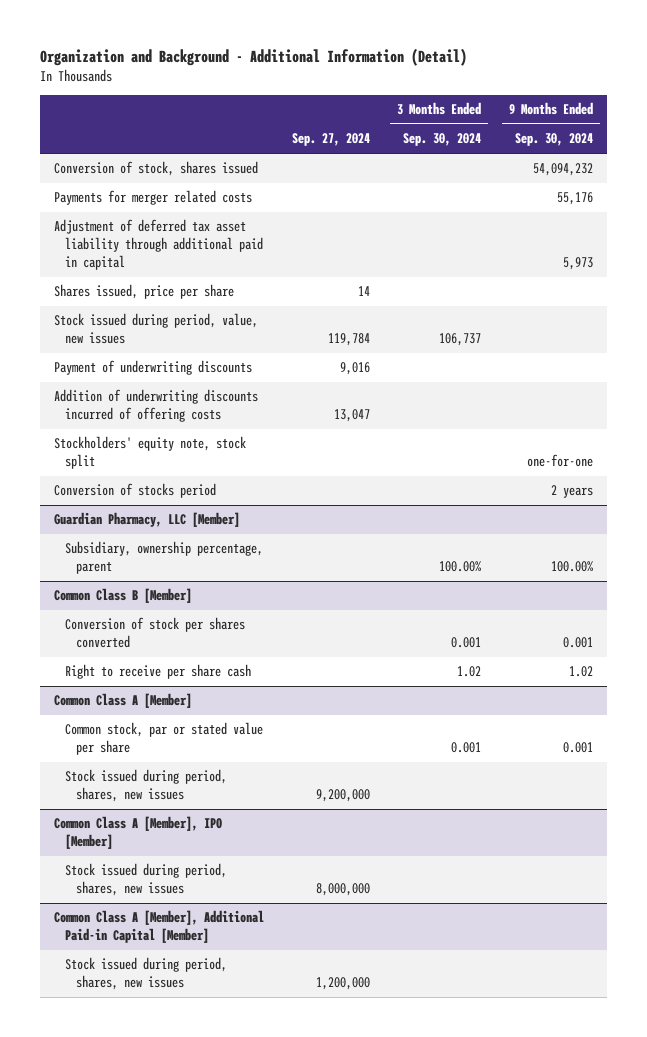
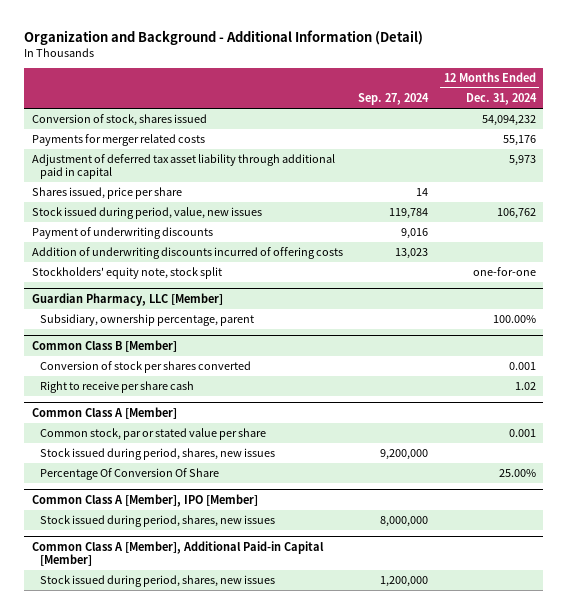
- | Sep. 27, 2024 | 3 Months Ended Sep. 30, 2024 | 9 Months Ended Sep. 30, 2024
+ | Sep. 27, 2024 | 12 Months Ended Dec. 31, 2024
- Addition of underwriting discounts incurred of offering costs | 13,047 | |
+ Addition of underwriting discounts incurred of offering costs | 13,023 |
- Conversion of stocks period | | | 2 years
@ Common Class A [Member]
+ Percentage Of Conversion Of Share | | 25.00%

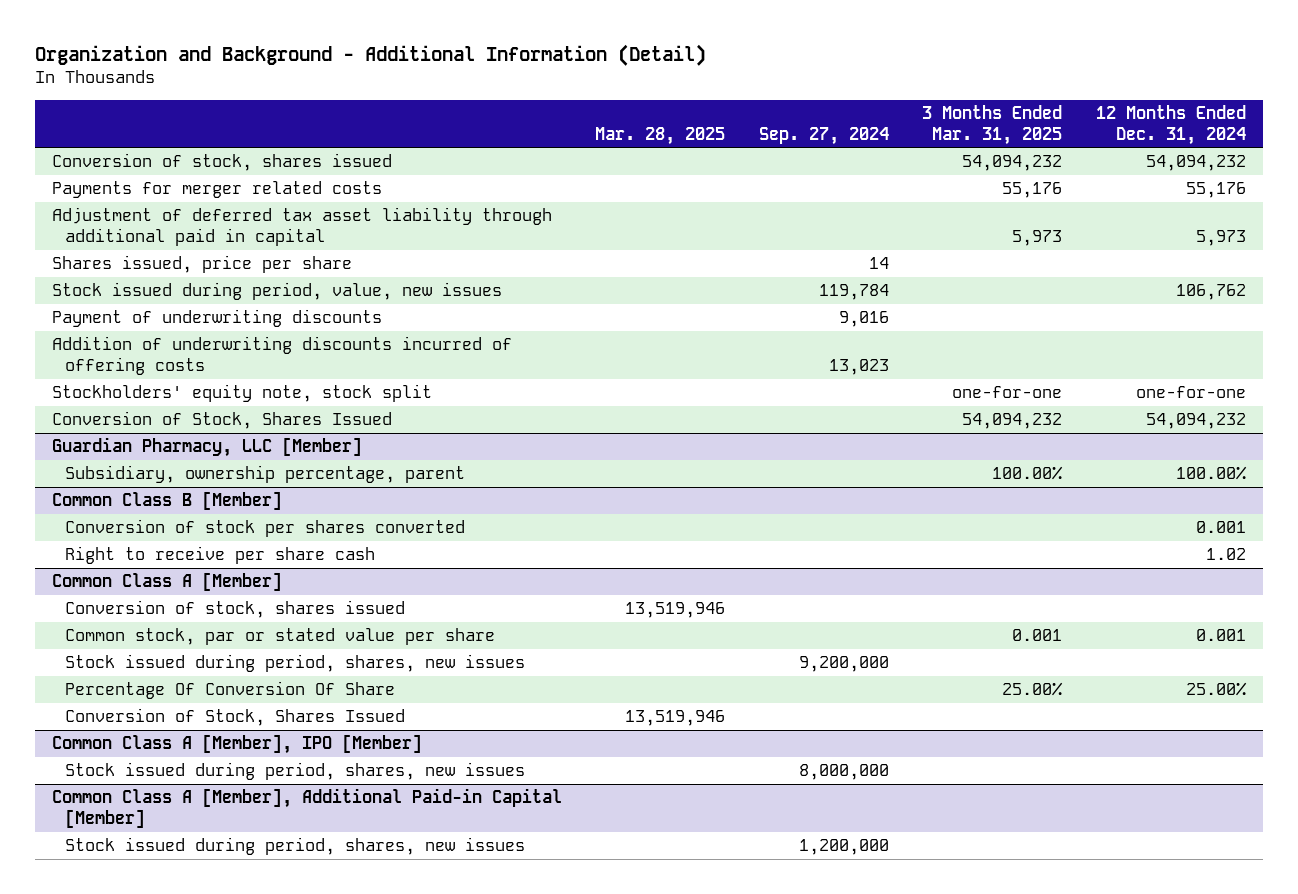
- | Sep. 27, 2024 | 12 Months Ended Dec. 31, 2024
+ | Mar. 28, 2025 | Sep. 27, 2024 | 3 Months Ended Mar. 31, 2025 | 12 Months Ended Dec. 31, 2024
+ Conversion of Stock, Shares Issued | | | 54,094,232 | 54,094,232
@ Common Class A [Member]
+ Conversion of stock, shares issued | 13,519,946 | | |
+ Conversion of Stock, Shares Issued | 13,519,946 | | |

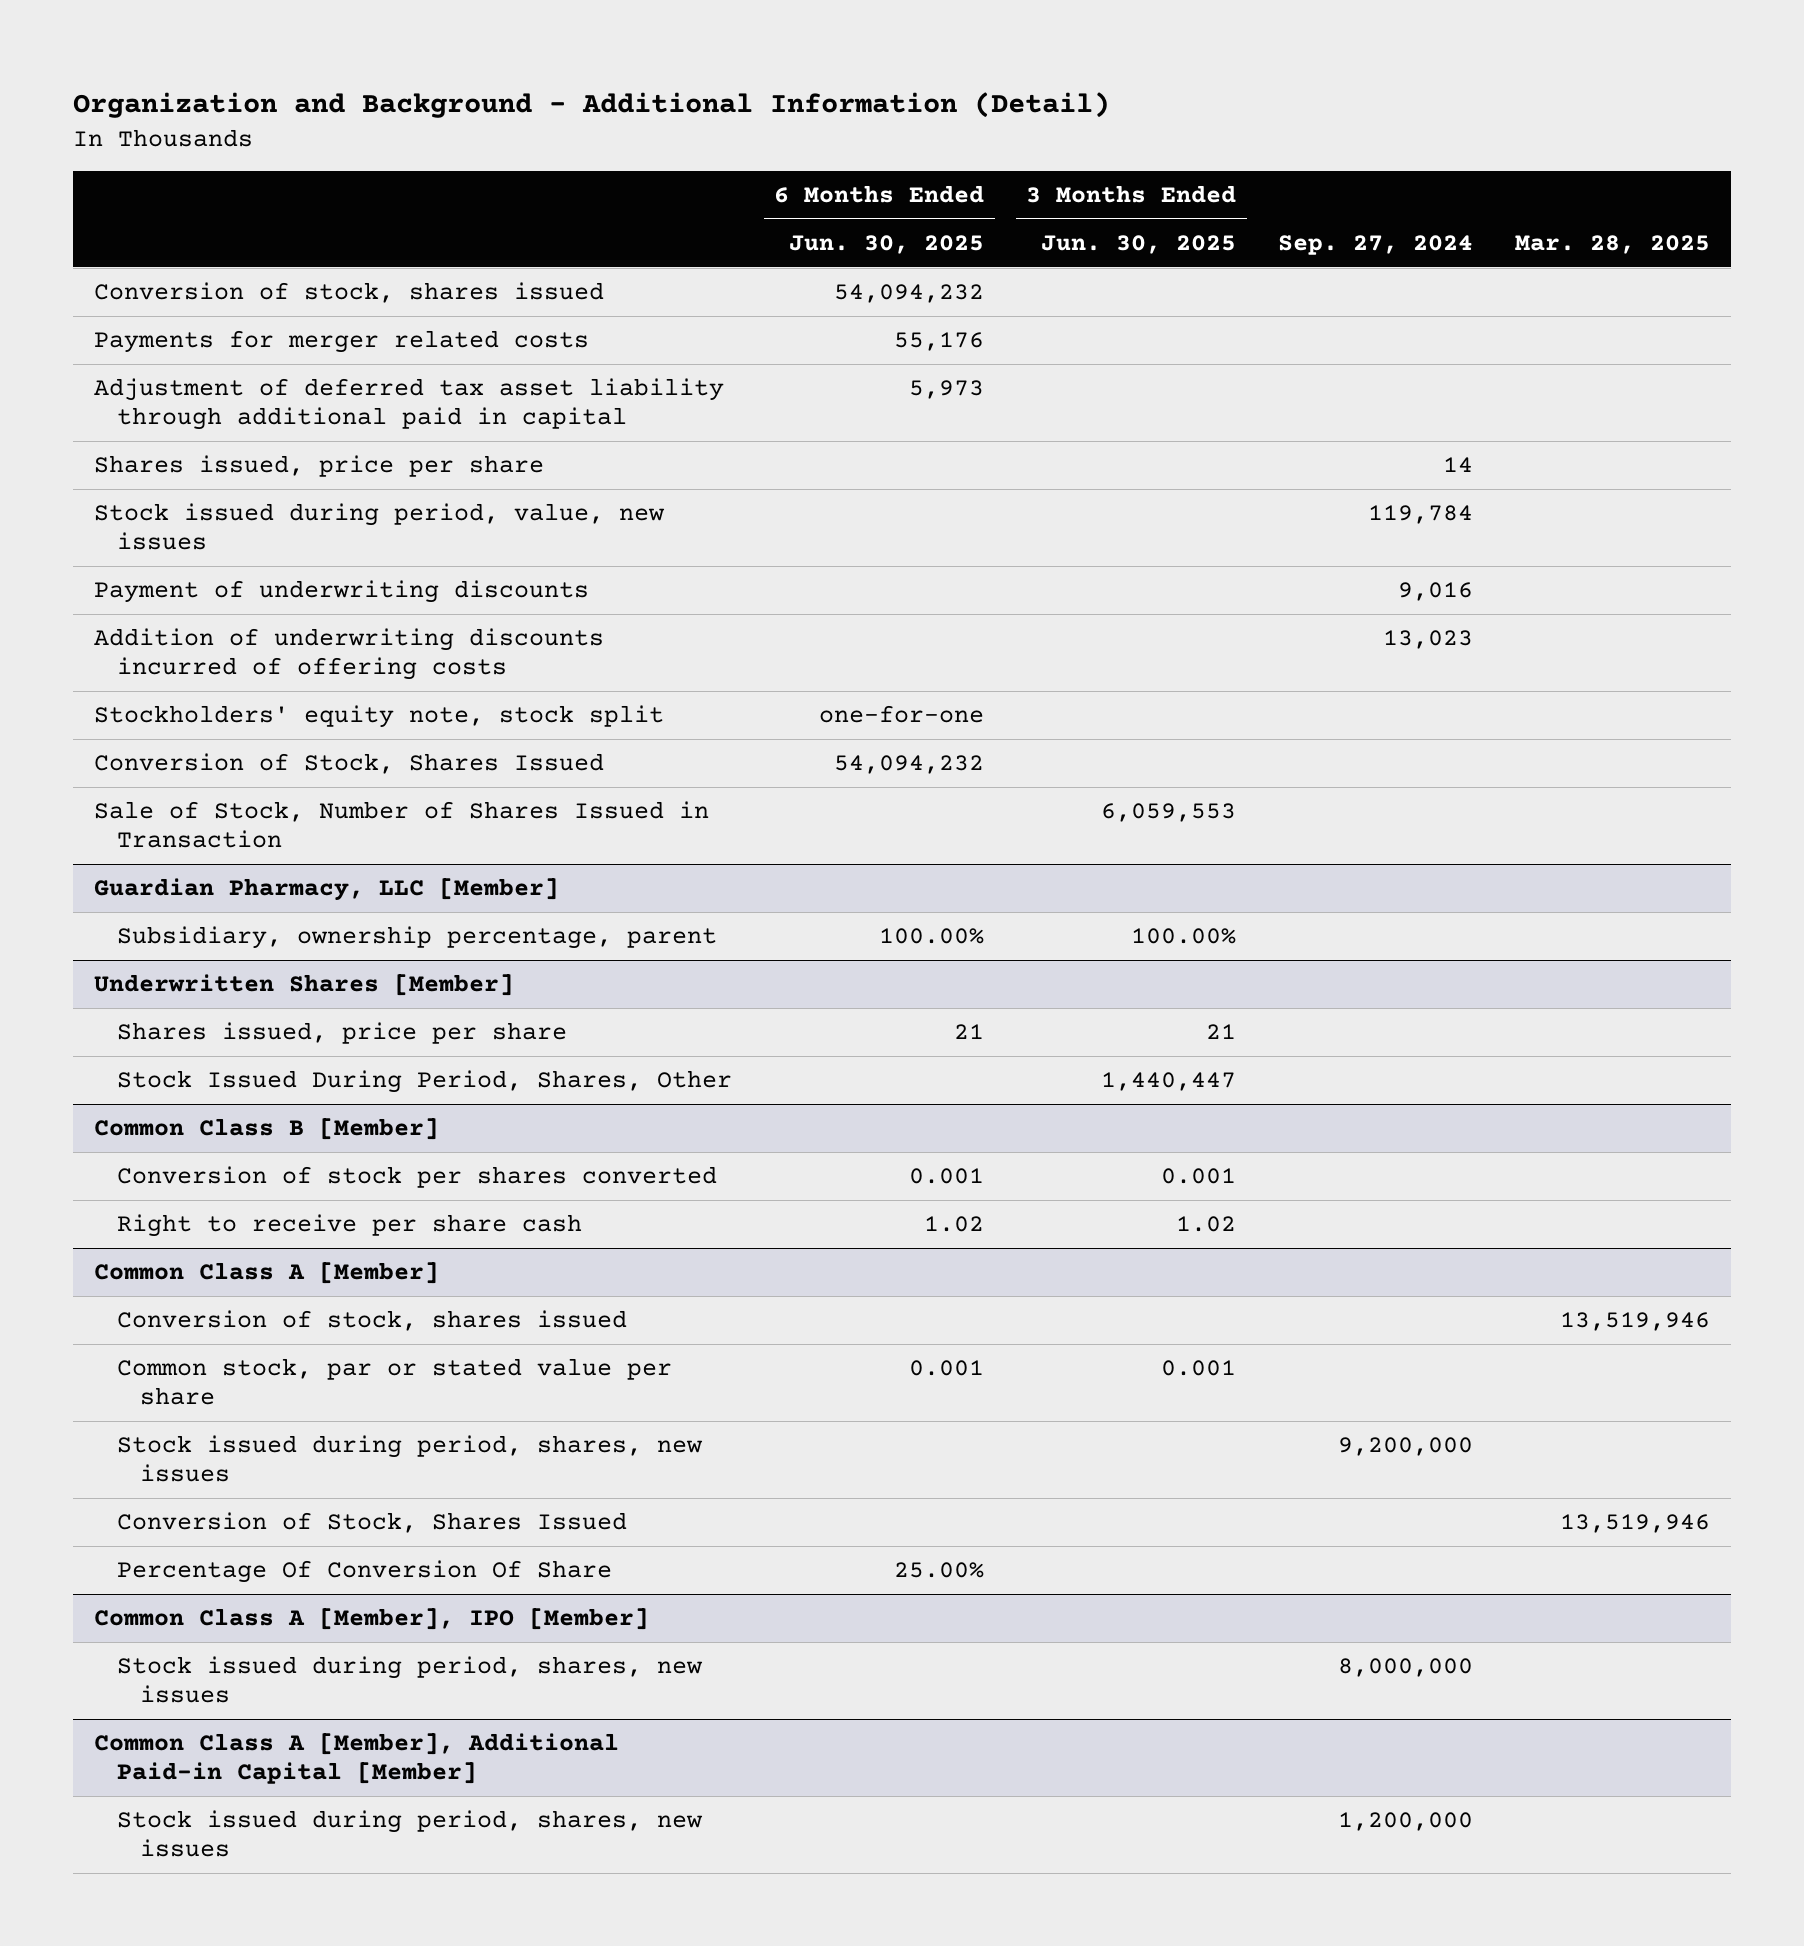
- | Mar. 28, 2025 | Sep. 27, 2024 | 3 Months Ended Mar. 31, 2025 | 12 Months Ended Dec. 31, 2024
+ | 6 Months Ended Jun. 30, 2025 | 3 Months Ended Jun. 30, 2025 | Sep. 27, 2024 | Mar. 28, 2025
+ Sale of Stock, Number of Shares Issued in Transaction | | 6,059,553 | |
+ Underwritten Shares [Member]
+ Shares issued, price per share | 21 | 21 | |
+ Stock Issued During Period, Shares, Other | | 1,440,447 | |
@ Common Class A [Member]
moved down: Percentage Of Conversion Of Share | 25.00% | | |

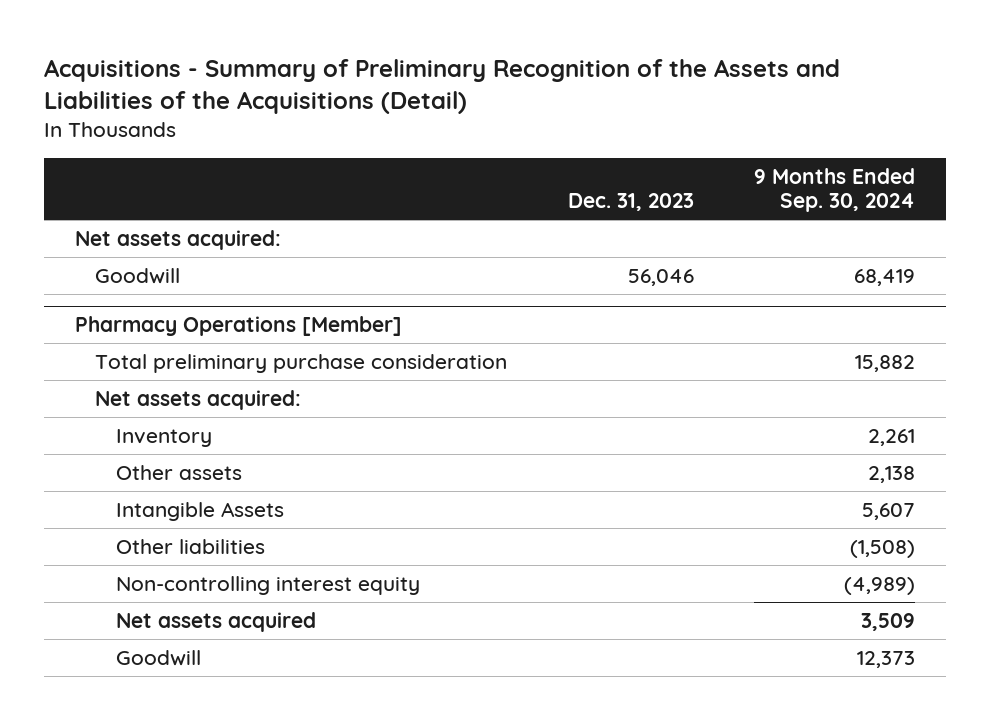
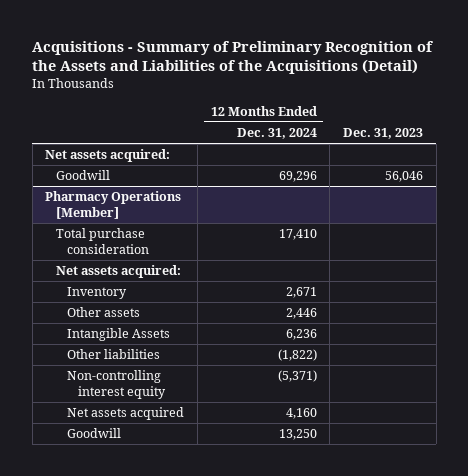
- | Dec. 31, 2023 | 9 Months Ended Sep. 30, 2024
+ | 12 Months Ended Dec. 31, 2024 | Dec. 31, 2023
@ Pharmacy Operations [Member]
- Total preliminary purchase consideration | | 15,882
+ Total purchase consideration | 17,410 |

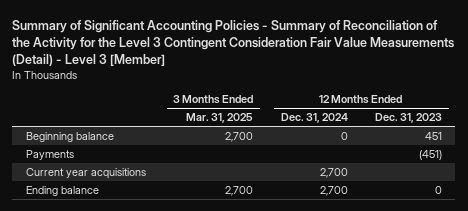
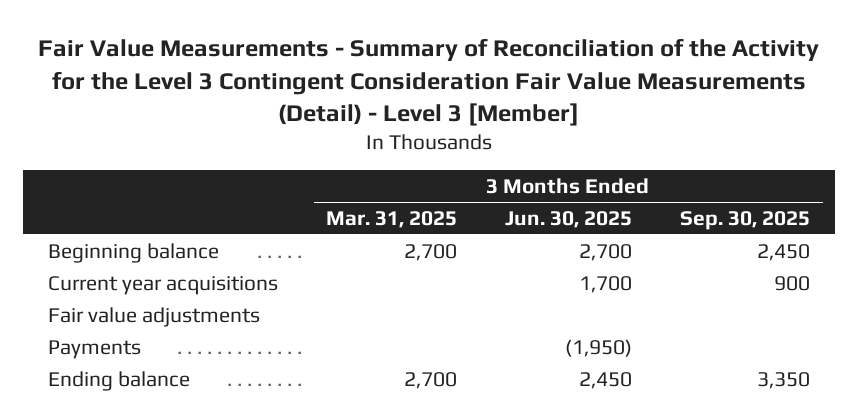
- Summary of Significant Accounting Policies - Summary of Reconciliation of the Activity for the Level 3 Contingent Consideration Fair Value Measurements (Detail) - Level 3 [Member]
+ Fair Value Measurements - Summary of Reconciliation of the Activity for the Level 3 Contingent Consideration Fair Value Measurements (Detail) - Level 3 [Member]
- | 3 Months Ended Mar. 31, 2025 | 12 Months Ended Dec. 31, 2024 | 12 Months Ended Dec. 31, 2023
+ | 3 Months Ended Mar. 31, 2025 | 3 Months Ended Jun. 30, 2025 | 3 Months Ended Sep. 30, 2025
+ Fair value adjustments
moved down: Payments | | (1,950) |

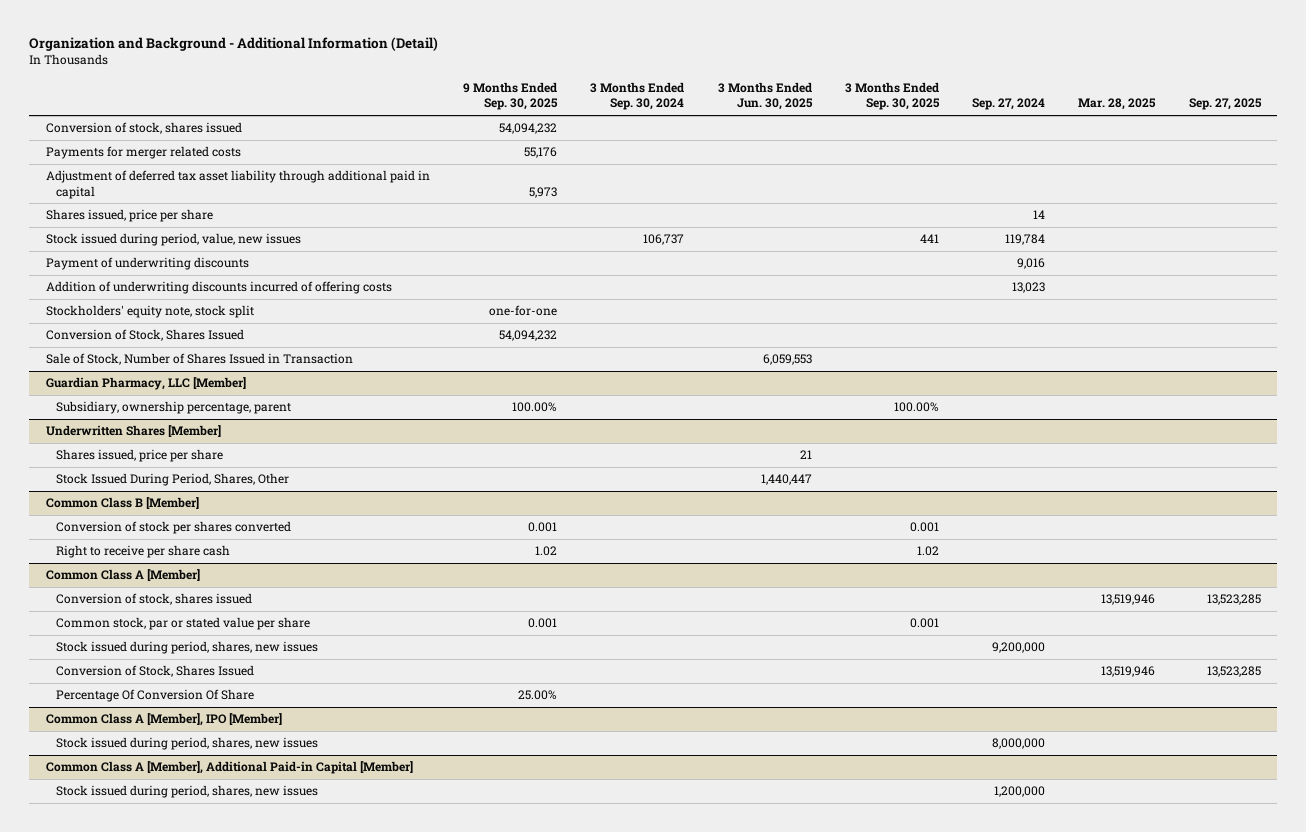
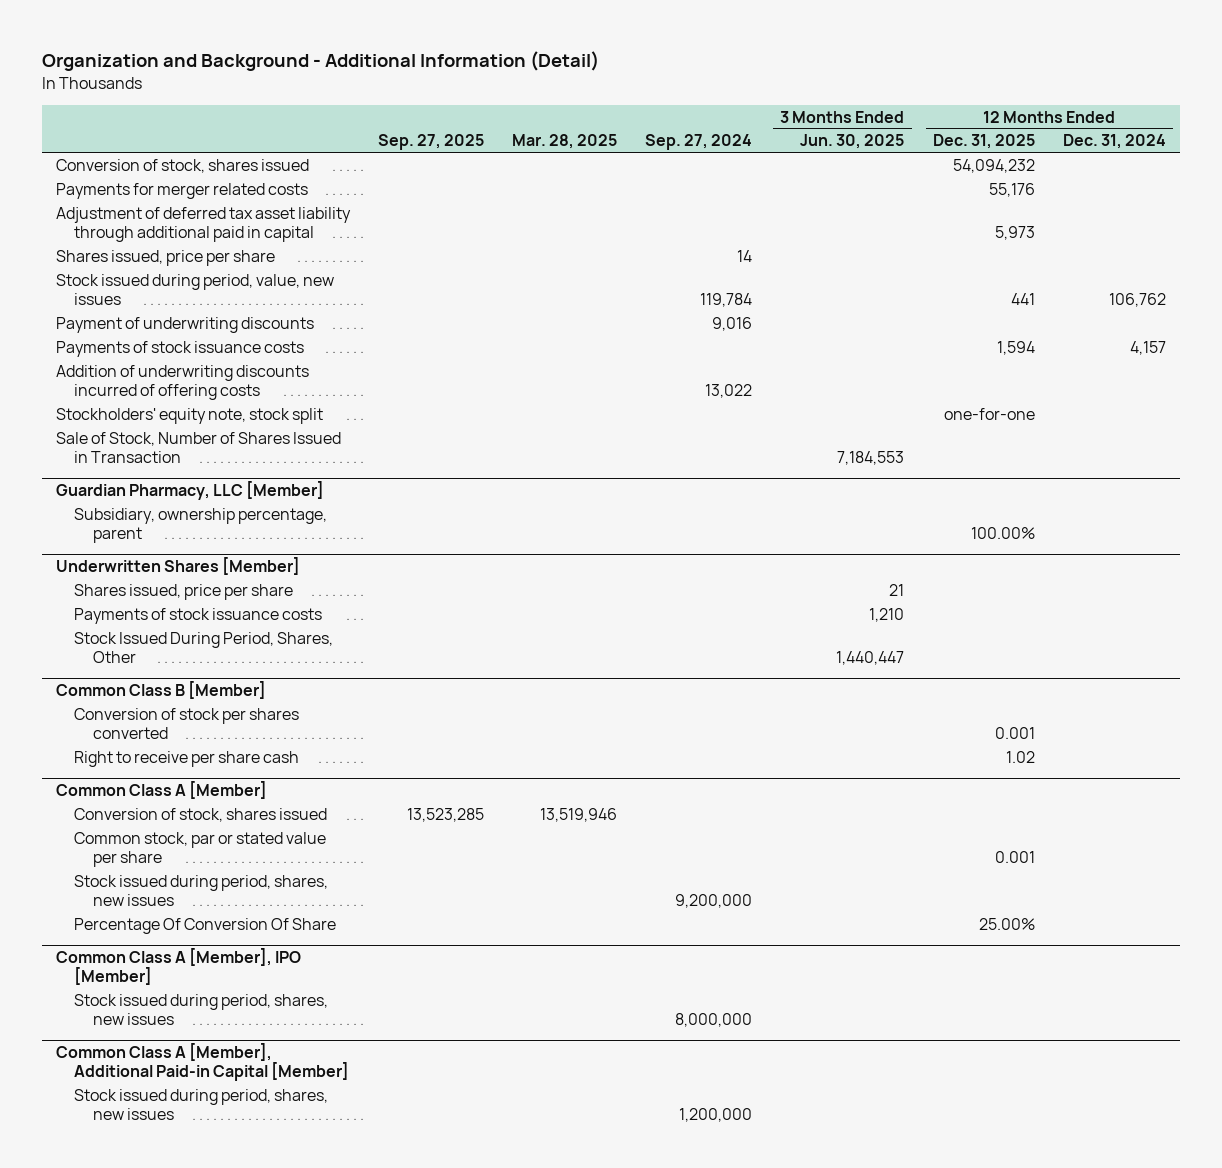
- | 9 Months Ended Sep. 30, 2025 | 3 Months Ended Sep. 30, 2024 | 3 Months Ended Jun. 30, 2025 | 3 Months Ended Sep. 30, 2025 | Sep. 27, 2024 | Mar. 28, 2025 | Sep. 27, 2025
+ | Sep. 27, 2025 | Mar. 28, 2025 | Sep. 27, 2024 | 3 Months Ended Jun. 30, 2025 | 12 Months Ended Dec. 31, 2025 | 12 Months Ended Dec. 31, 2024
- Addition of underwriting discounts incurred of offering costs | | | | | 13,023 | |
+ Payments of stock issuance costs | | | | | 1,594 | 4,157
+ Addition of underwriting discounts incurred of offering costs | | | 13,022 | | |
- Conversion of Stock, Shares Issued | 54,094,232 | | | | | |
- Sale of Stock, Number of Shares Issued in Transaction | | | 6,059,553 | | | |
+ Sale of Stock, Number of Shares Issued in Transaction | | | | 7,184,553 | |
@ Underwritten Shares [Member]
+ Payments of stock issuance costs | | | | 1,210 | |
@ Common Class A [Member]
- Conversion of Stock, Shares Issued | | | | | | 13,519,946 | 13,523,285

